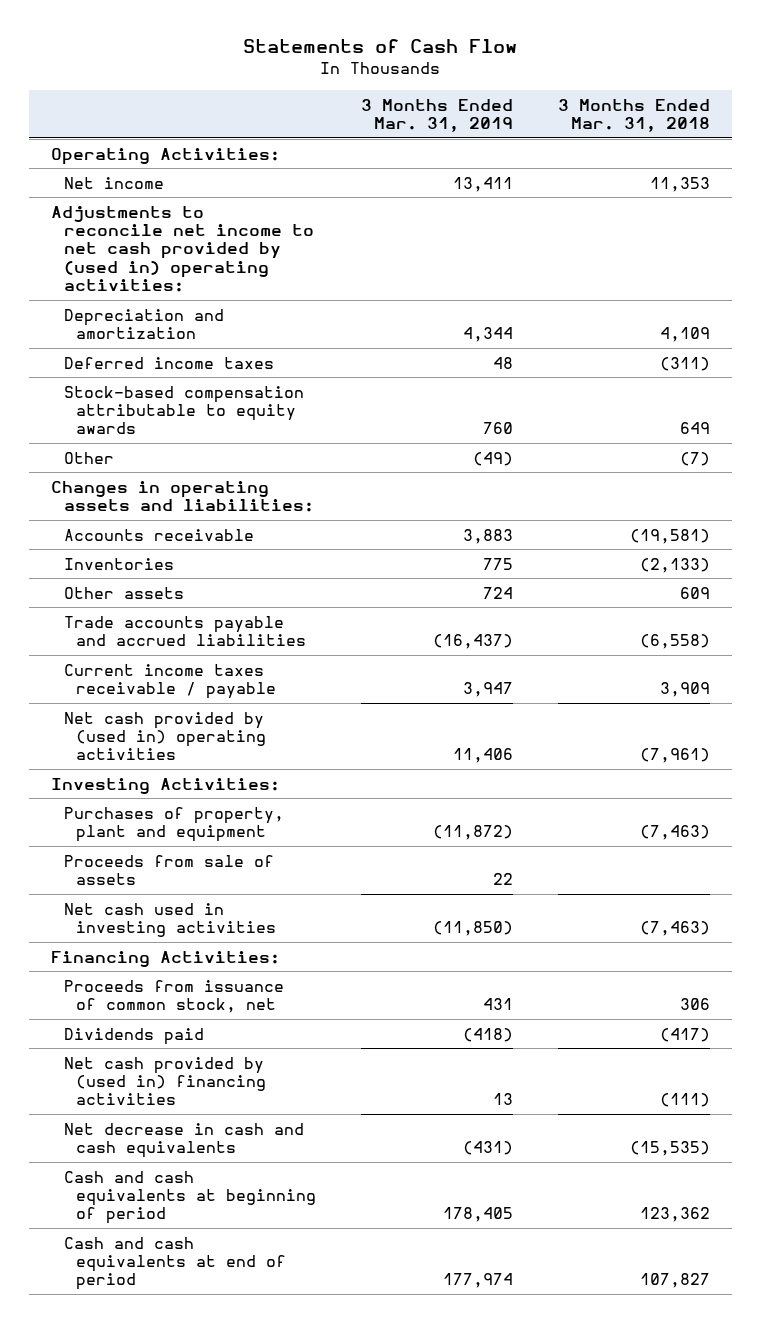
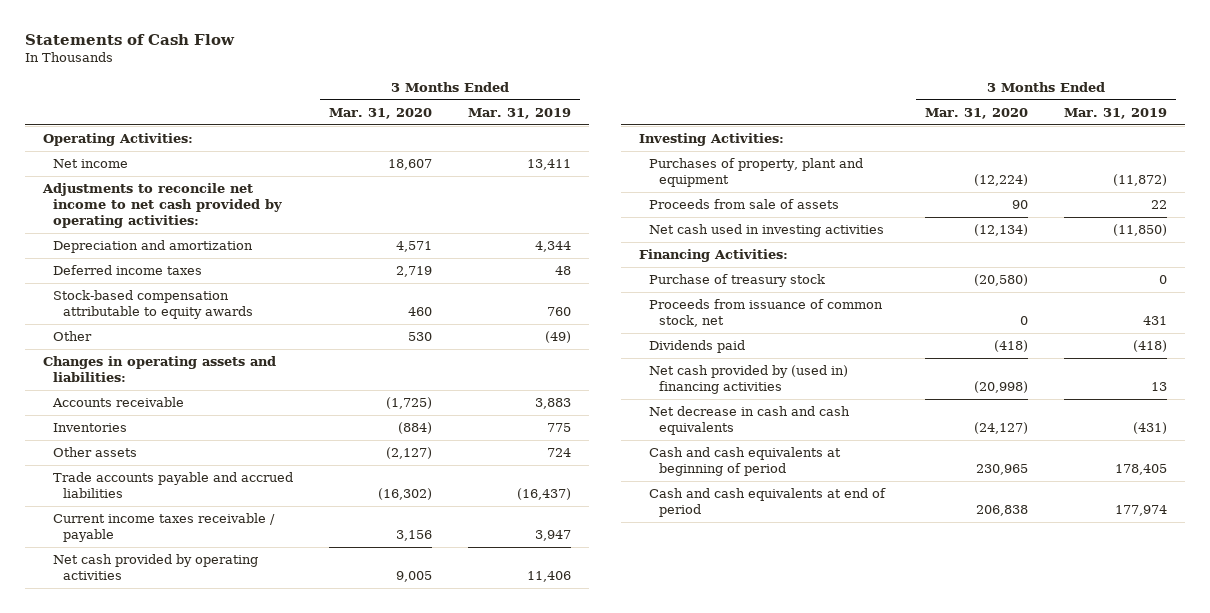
- | 3 Months Ended Mar. 31, 2019 | 3 Months Ended Mar. 31, 2018
+ | 3 Months Ended Mar. 31, 2020 | 3 Months Ended Mar. 31, 2019
- Adjustments to reconcile net income to net cash provided by (used in) operating activities:
+ Adjustments to reconcile net income to net cash provided by operating activities:
- Net cash provided by (used in) operating activities | 11,406 | (7,961)
+ Net cash provided by operating activities | 9,005 | 11,406
+ Purchase of treasury stock | (20,580) | 0

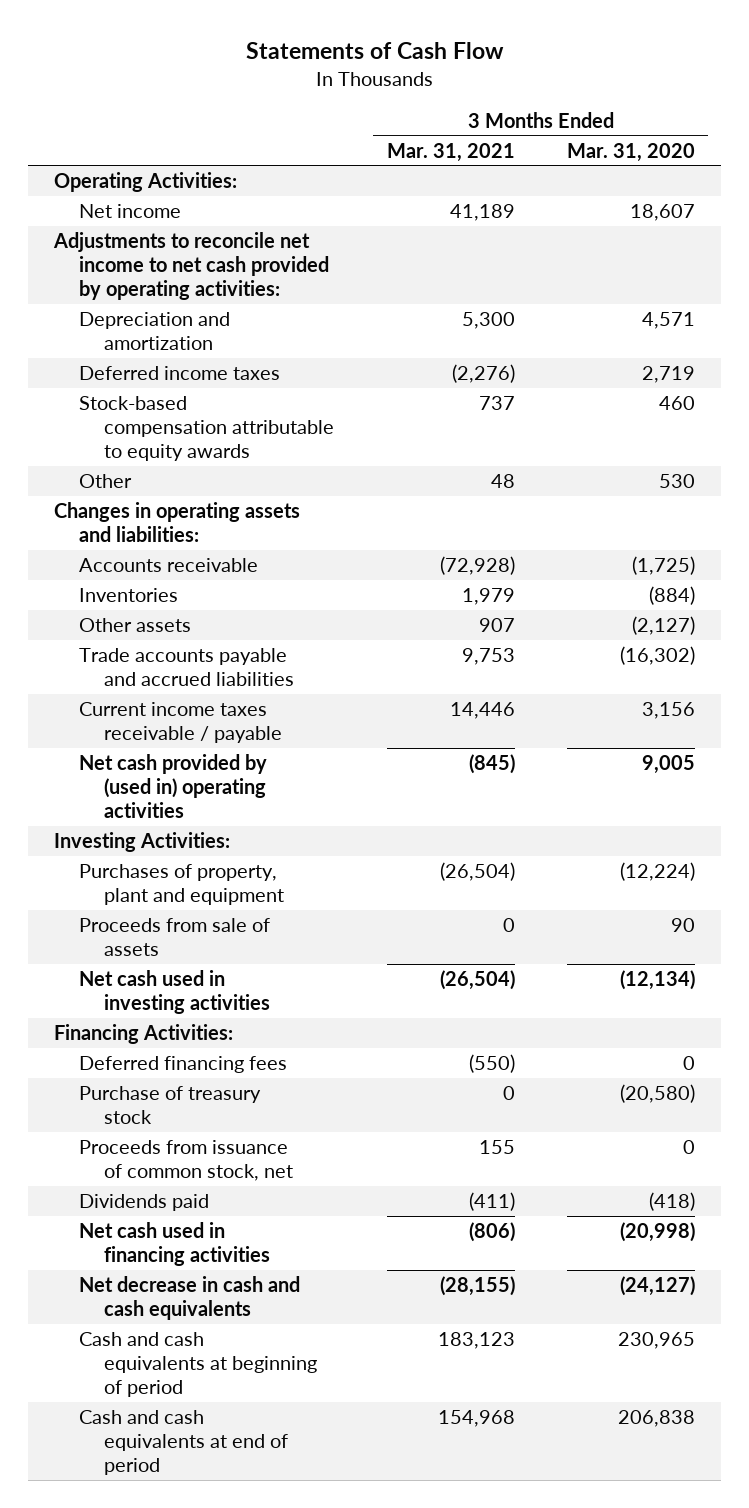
- | 3 Months Ended Mar. 31, 2020 | 3 Months Ended Mar. 31, 2019
+ | 3 Months Ended Mar. 31, 2021 | 3 Months Ended Mar. 31, 2020
- Net cash provided by operating activities | 9,005 | 11,406
+ Net cash provided by (used in) operating activities | (845) | 9,005
+ Deferred financing fees | (550) | 0
- Net cash provided by (used in) financing activities | (20,998) | 13
+ Net cash used in financing activities | (806) | (20,998)

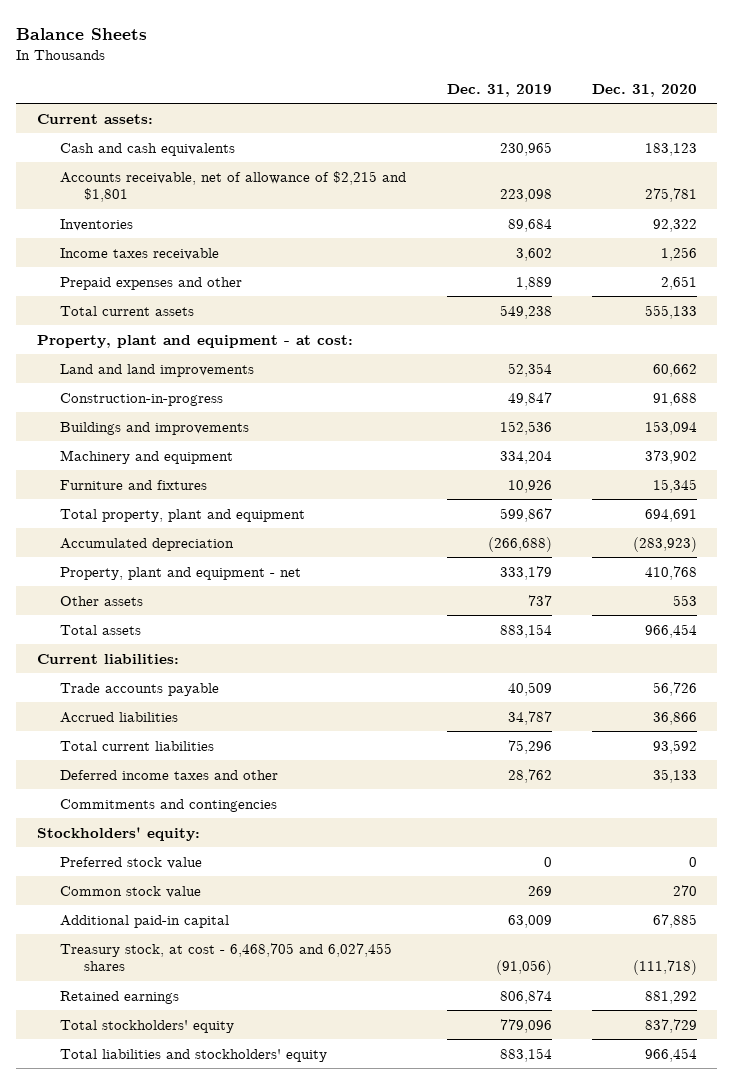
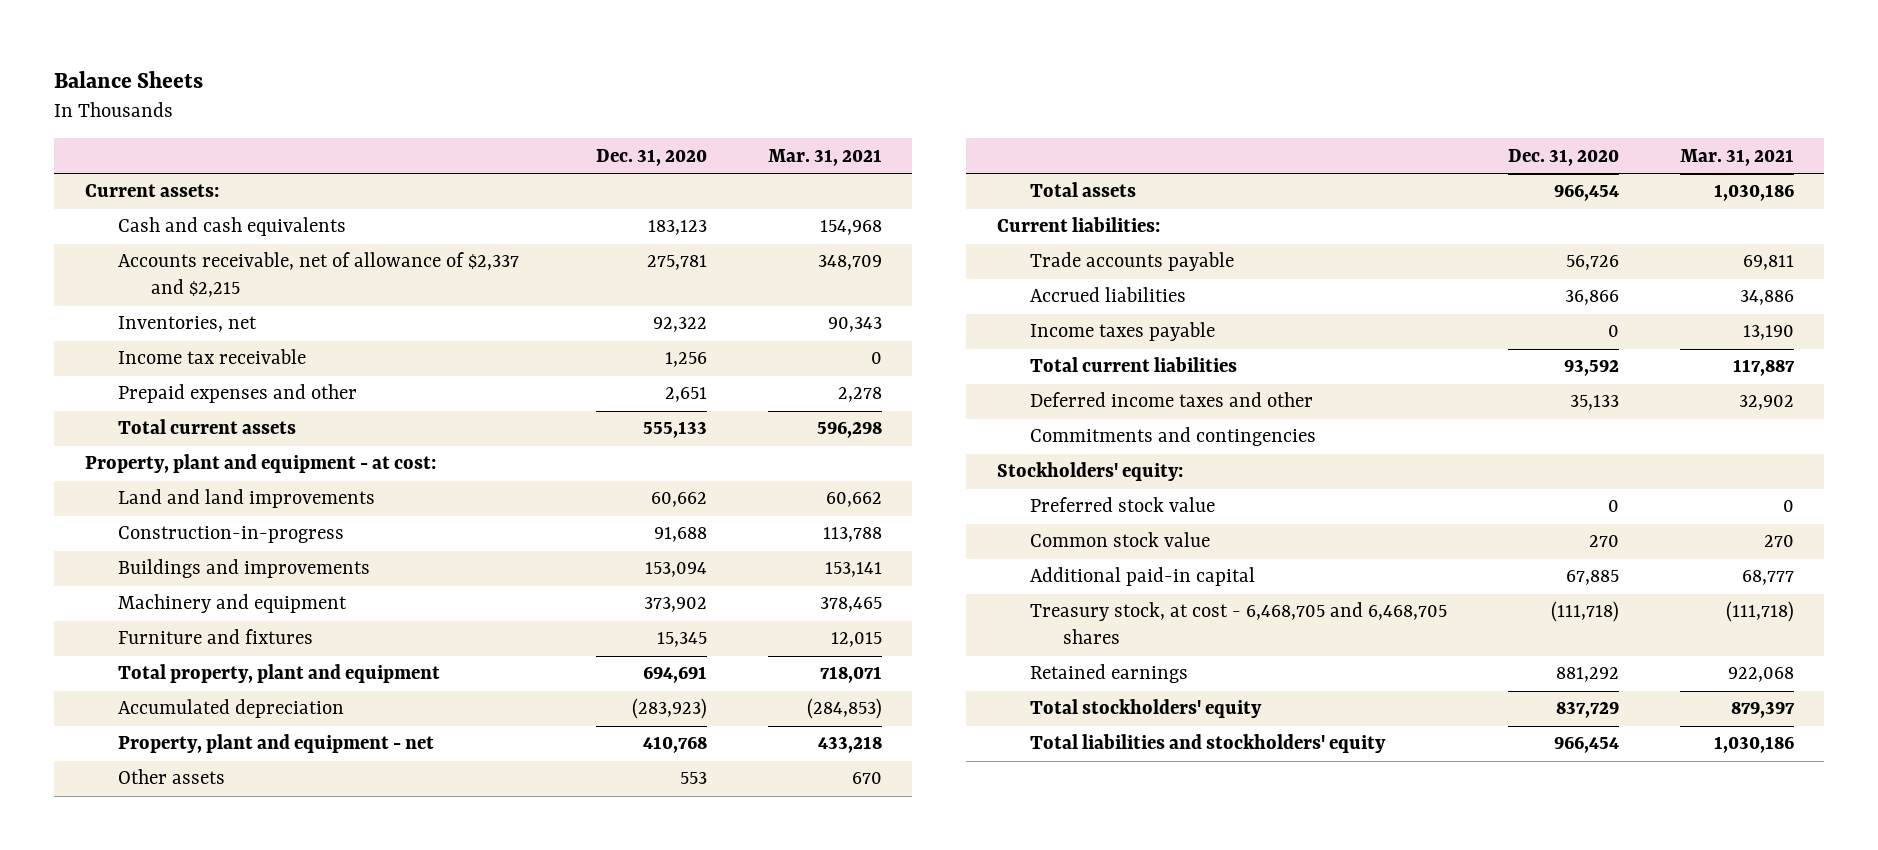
- | Dec. 31, 2019 | Dec. 31, 2020
+ | Dec. 31, 2020 | Mar. 31, 2021
- Accounts receivable, net of allowance of $2,215 and $1,801 | 223,098 | 275,781
- Inventories | 89,684 | 92,322
- Income taxes receivable | 3,602 | 1,256
+ Accounts receivable, net of allowance of $2,337 and $2,215 | 275,781 | 348,709
+ Inventories, net | 92,322 | 90,343
+ Income tax receivable | 1,256 | 0
+ Income taxes payable | 0 | 13,190
- Treasury stock, at cost - 6,468,705 and 6,027,455 shares | (91,056) | (111,718)
+ Treasury stock, at cost - 6,468,705 and 6,468,705 shares | (111,718) | (111,718)

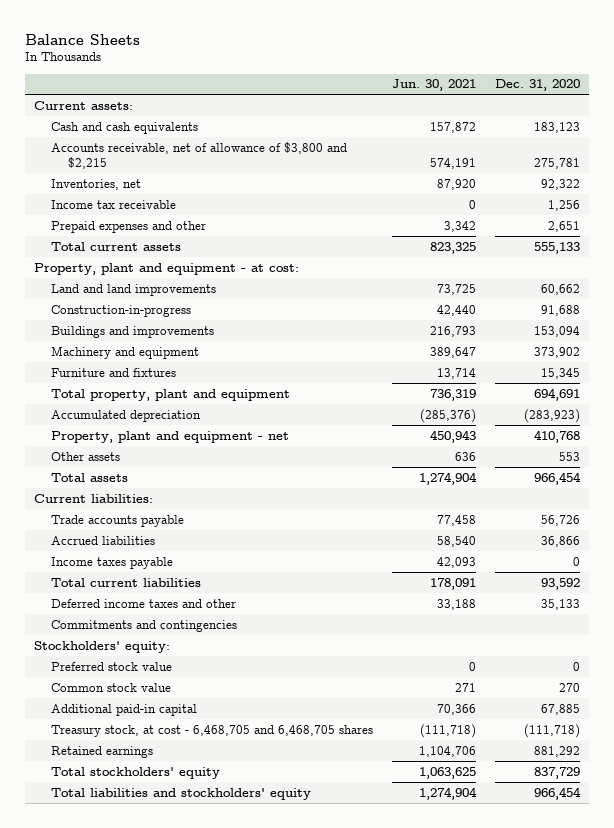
- | Dec. 31, 2020 | Mar. 31, 2021
+ | Jun. 30, 2021 | Dec. 31, 2020
- Accounts receivable, net of allowance of $2,337 and $2,215 | 275,781 | 348,709
+ Accounts receivable, net of allowance of $3,800 and $2,215 | 574,191 | 275,781

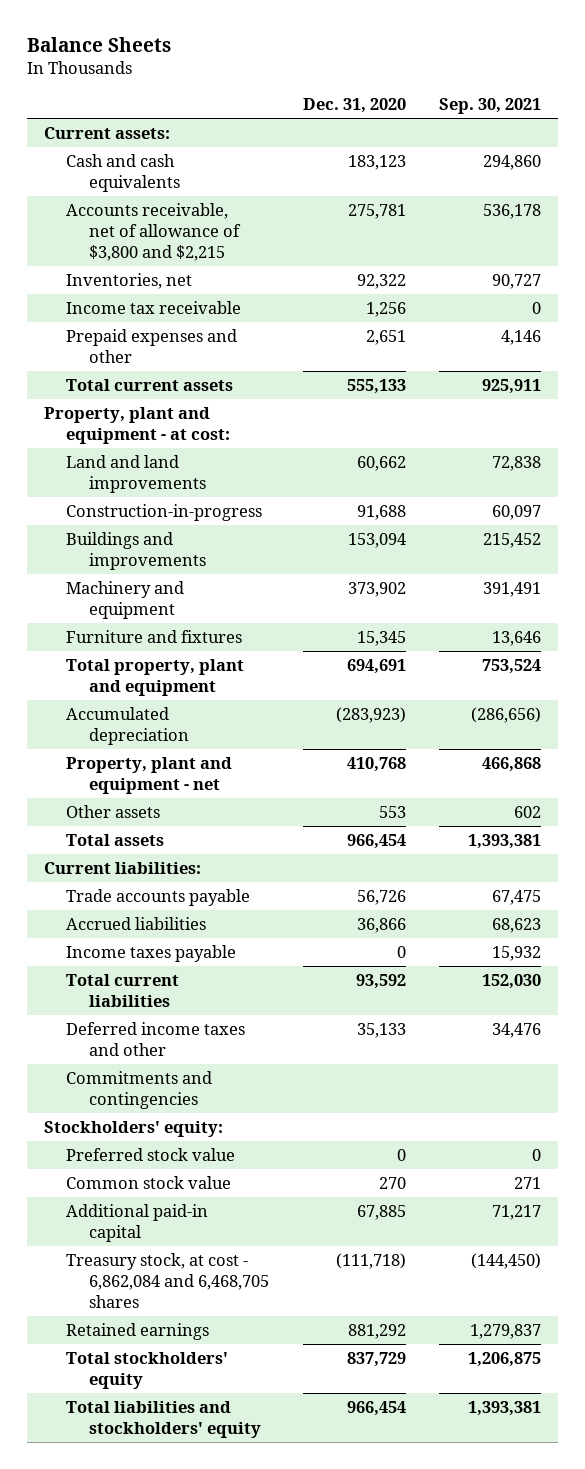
- | Jun. 30, 2021 | Dec. 31, 2020
+ | Dec. 31, 2020 | Sep. 30, 2021
- Treasury stock, at cost - 6,468,705 and 6,468,705 shares | (111,718) | (111,718)
+ Treasury stock, at cost - 6,862,084 and 6,468,705 shares | (111,718) | (144,450)

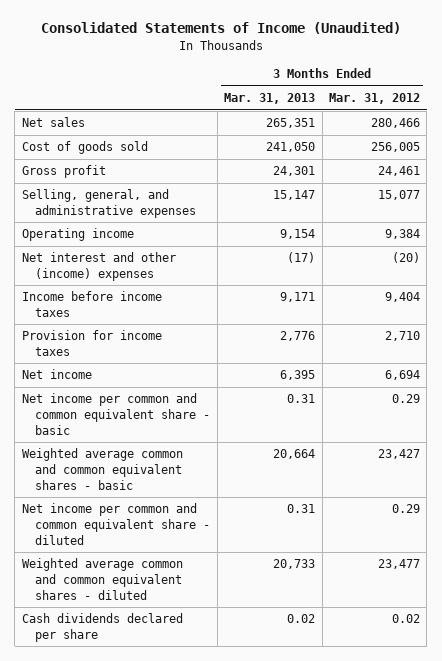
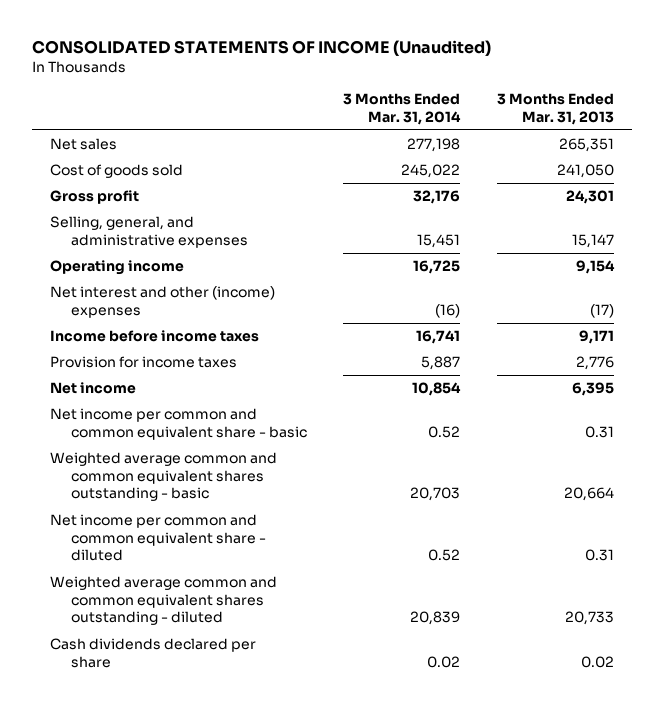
- Consolidated Statements of Income (Unaudited)
+ CONSOLIDATED STATEMENTS OF INCOME (Unaudited)
- | 3 Months Ended Mar. 31, 2013 | 3 Months Ended Mar. 31, 2012
+ | 3 Months Ended Mar. 31, 2014 | 3 Months Ended Mar. 31, 2013
- Weighted average common and common equivalent shares - basic | 20,664 | 23,427
+ Weighted average common and common equivalent shares outstanding - basic | 20,703 | 20,664
- Weighted average common and common equivalent shares - diluted | 20,733 | 23,477
+ Weighted average common and common equivalent shares outstanding - diluted | 20,839 | 20,733

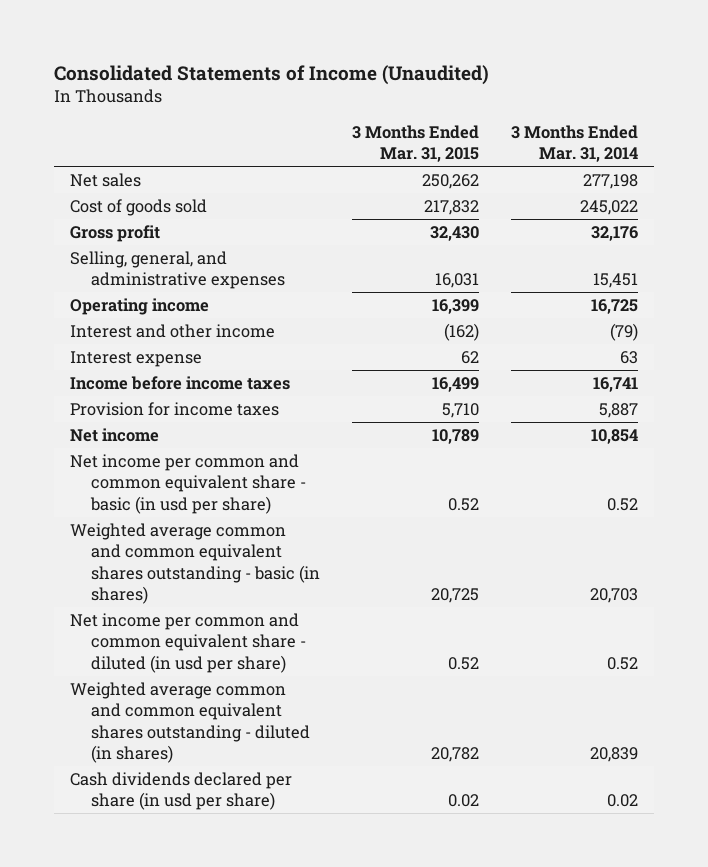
- CONSOLIDATED STATEMENTS OF INCOME (Unaudited)
+ Consolidated Statements of Income (Unaudited)
- | 3 Months Ended Mar. 31, 2014 | 3 Months Ended Mar. 31, 2013
+ | 3 Months Ended Mar. 31, 2015 | 3 Months Ended Mar. 31, 2014
- Net interest and other (income) expenses | (16) | (17)
+ Interest and other income | (162) | (79)
+ Interest expense | 62 | 63
- Net income per common and common equivalent share - basic | 0.52 | 0.31
- Weighted average common and common equivalent shares outstanding - basic | 20,703 | 20,664
- Net income per common and common equivalent share - diluted | 0.52 | 0.31
- Weighted average common and common equivalent shares outstanding - diluted | 20,839 | 20,733
- Cash dividends declared per share | 0.02 | 0.02
+ Net income per common and common equivalent share - basic (in usd per share) | 0.52 | 0.52
+ Weighted average common and common equivalent shares outstanding - basic (in shares) | 20,725 | 20,703
+ Net income per common and common equivalent share - diluted (in usd per share) | 0.52 | 0.52
+ Weighted average common and common equivalent shares outstanding - diluted (in shares) | 20,782 | 20,839
+ Cash dividends declared per share (in usd per share) | 0.02 | 0.02

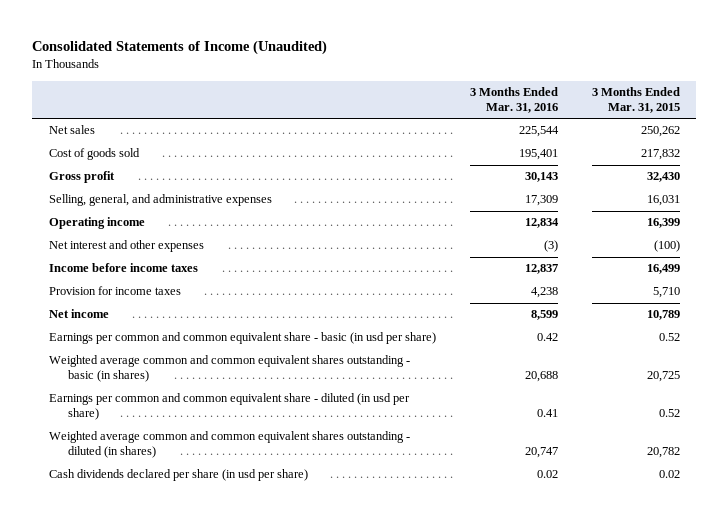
- | 3 Months Ended Mar. 31, 2015 | 3 Months Ended Mar. 31, 2014
+ | 3 Months Ended Mar. 31, 2016 | 3 Months Ended Mar. 31, 2015
- Interest and other income | (162) | (79)
- Interest expense | 62 | 63
+ Net interest and other expenses | (3) | (100)
- Net income per common and common equivalent share - basic (in usd per share) | 0.52 | 0.52
+ Earnings per common and common equivalent share - basic (in usd per share) | 0.42 | 0.52
- Net income per common and common equivalent share - diluted (in usd per share) | 0.52 | 0.52
+ Earnings per common and common equivalent share - diluted (in usd per share) | 0.41 | 0.52

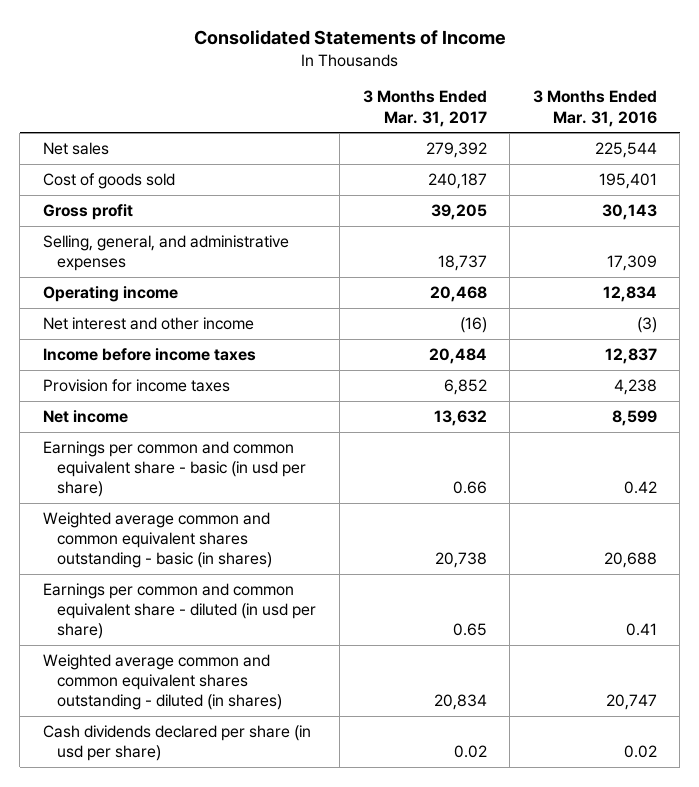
- Consolidated Statements of Income (Unaudited)
+ Consolidated Statements of Income
- | 3 Months Ended Mar. 31, 2016 | 3 Months Ended Mar. 31, 2015
+ | 3 Months Ended Mar. 31, 2017 | 3 Months Ended Mar. 31, 2016
- Net interest and other expenses | (3) | (100)
+ Net interest and other income | (16) | (3)

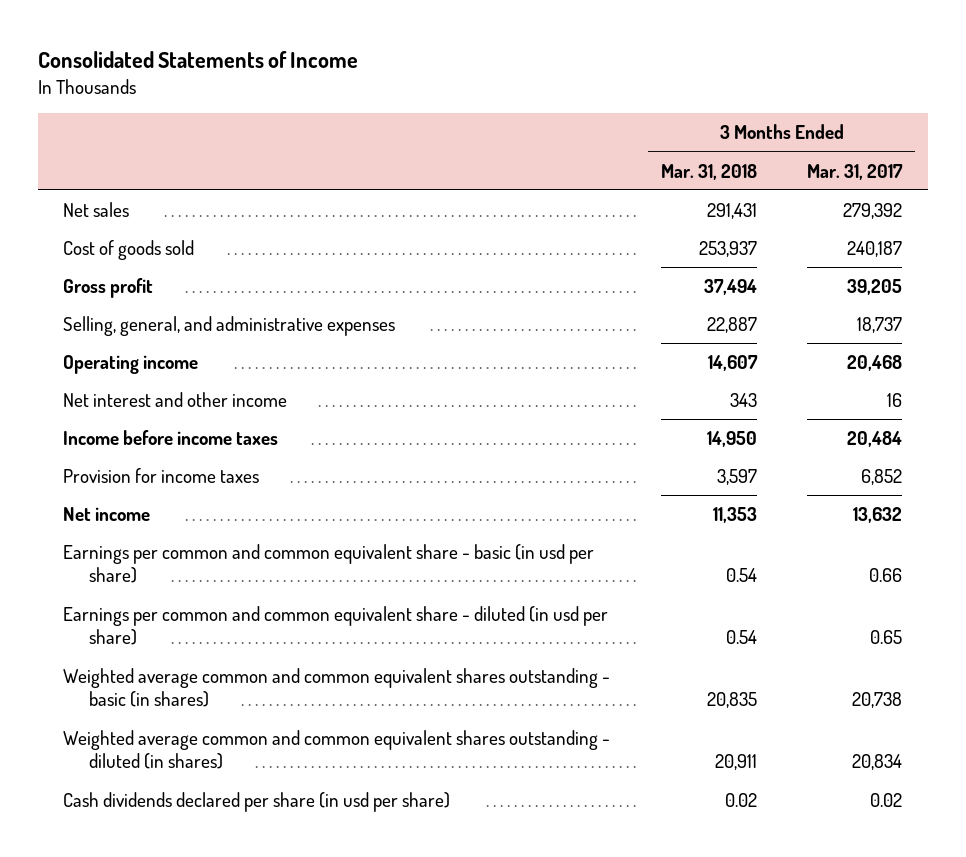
- | 3 Months Ended Mar. 31, 2017 | 3 Months Ended Mar. 31, 2016
+ | 3 Months Ended Mar. 31, 2018 | 3 Months Ended Mar. 31, 2017
- Net interest and other income | (16) | (3)
+ Net interest and other income | 343 | 16
moved down: Weighted average common and common equivalent shares outstanding - basic (in shares) | 20,835 | 20,738

